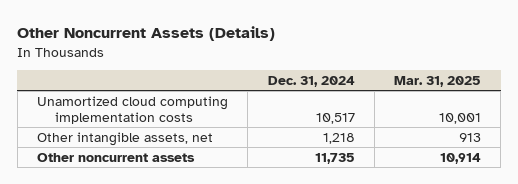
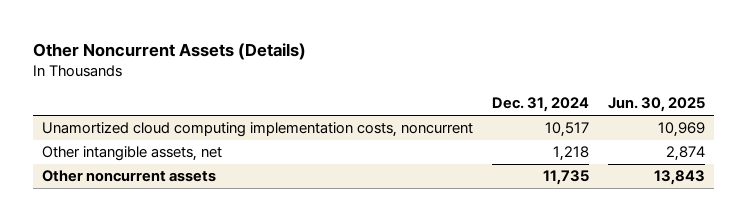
- | Dec. 31, 2024 | Mar. 31, 2025
+ | Dec. 31, 2024 | Jun. 30, 2025
- Unamortized cloud computing implementation costs | 10,517 | 10,001
+ Unamortized cloud computing implementation costs, noncurrent | 10,517 | 10,969

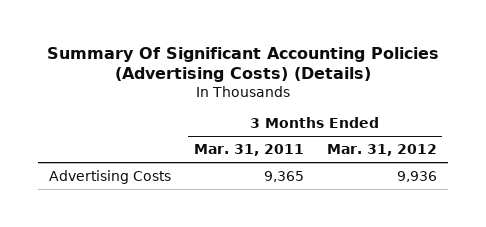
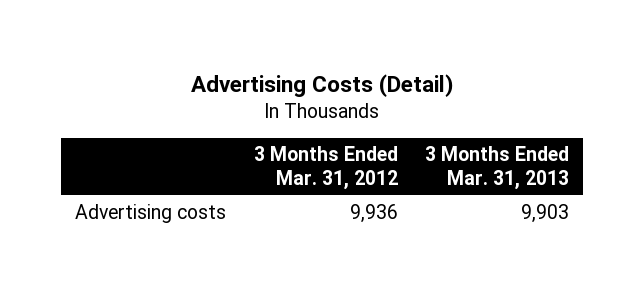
- Summary Of Significant Accounting Policies (Advertising Costs) (Details)
+ Advertising Costs (Detail)
- | 3 Months Ended Mar. 31, 2011 | 3 Months Ended Mar. 31, 2012
+ | 3 Months Ended Mar. 31, 2012 | 3 Months Ended Mar. 31, 2013
- Advertising Costs | 9,365 | 9,936
+ Advertising costs | 9,936 | 9,903

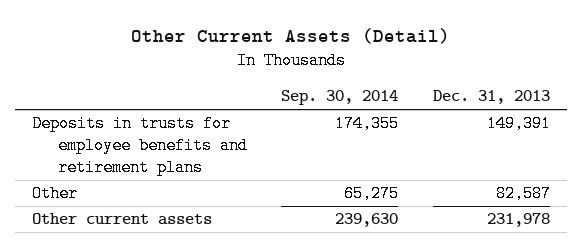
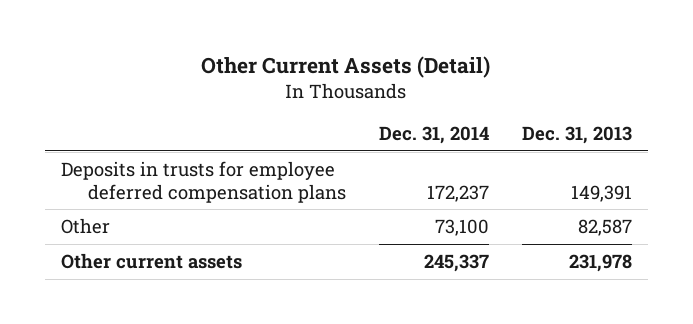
- | Sep. 30, 2014 | Dec. 31, 2013
+ | Dec. 31, 2014 | Dec. 31, 2013
- Deposits in trusts for employee benefits and retirement plans | 174,355 | 149,391
+ Deposits in trusts for employee deferred compensation plans | 172,237 | 149,391

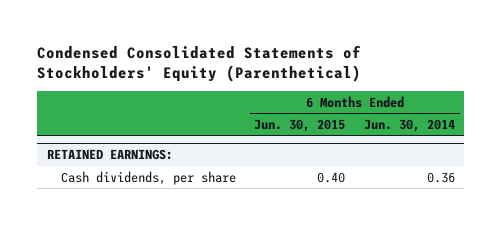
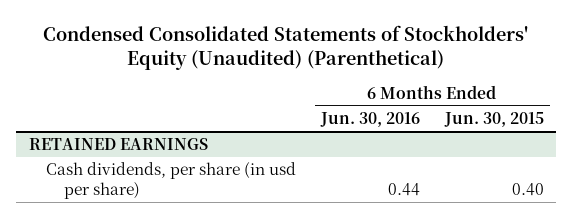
- Condensed Consolidated Statements of Stockholders' Equity (Parenthetical)
+ Condensed Consolidated Statements of Stockholders' Equity (Unaudited) (Parenthetical)
- | 6 Months Ended Jun. 30, 2015 | 6 Months Ended Jun. 30, 2014
+ | 6 Months Ended Jun. 30, 2016 | 6 Months Ended Jun. 30, 2015
- RETAINED EARNINGS:
- Cash dividends, per share | 0.40 | 0.36
+ RETAINED EARNINGS
+ Cash dividends, per share (in usd per share) | 0.44 | 0.40

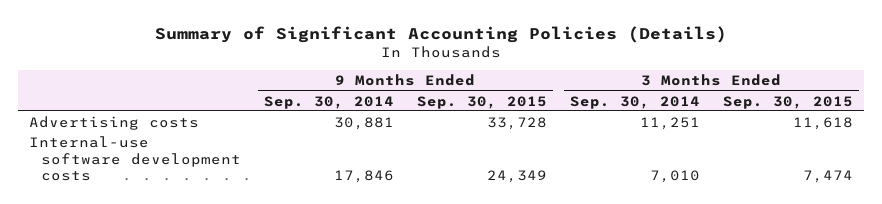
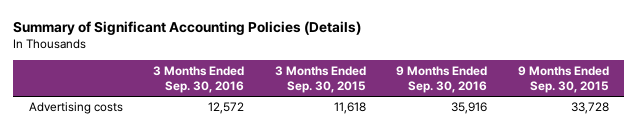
- | 9 Months Ended Sep. 30, 2014 | 9 Months Ended Sep. 30, 2015 | 3 Months Ended Sep. 30, 2014 | 3 Months Ended Sep. 30, 2015
+ | 3 Months Ended Sep. 30, 2016 | 3 Months Ended Sep. 30, 2015 | 9 Months Ended Sep. 30, 2016 | 9 Months Ended Sep. 30, 2015
- Internal-use software development costs | 17,846 | 24,349 | 7,010 | 7,474

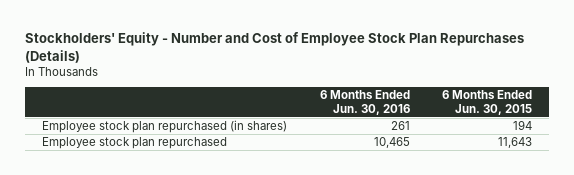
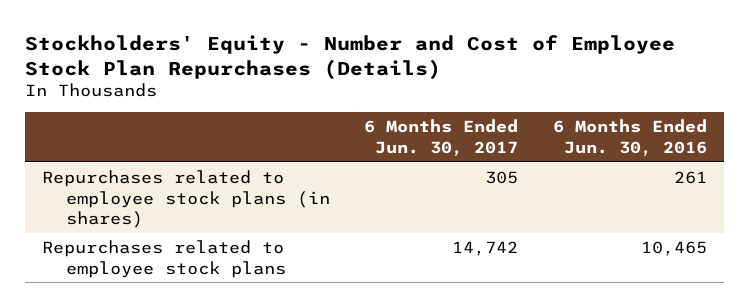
- | 6 Months Ended Jun. 30, 2016 | 6 Months Ended Jun. 30, 2015
+ | 6 Months Ended Jun. 30, 2017 | 6 Months Ended Jun. 30, 2016
- Employee stock plan repurchased (in shares) | 261 | 194
- Employee stock plan repurchased | 10,465 | 11,643
+ Repurchases related to employee stock plans (in shares) | 305 | 261
+ Repurchases related to employee stock plans | 14,742 | 10,465

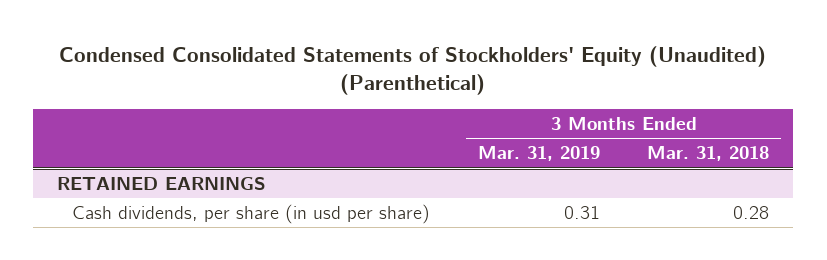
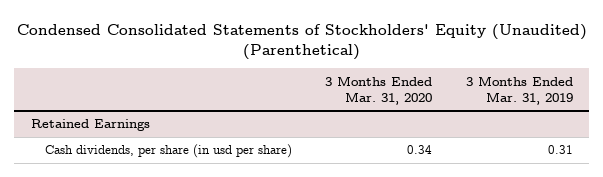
- | 3 Months Ended Mar. 31, 2019 | 3 Months Ended Mar. 31, 2018
+ | 3 Months Ended Mar. 31, 2020 | 3 Months Ended Mar. 31, 2019
- RETAINED EARNINGS
+ Retained Earnings

